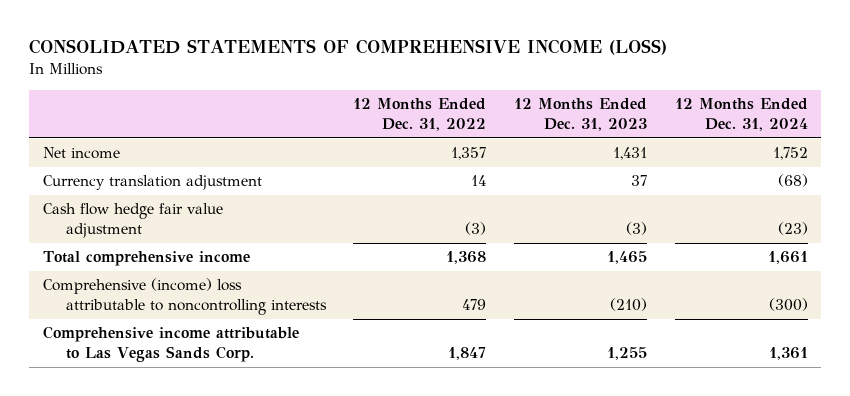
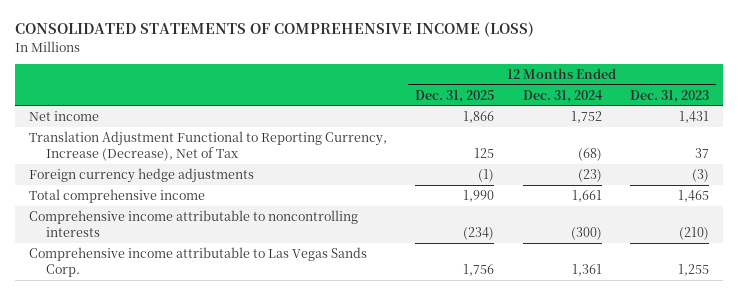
- | 12 Months Ended Dec. 31, 2022 | 12 Months Ended Dec. 31, 2023 | 12 Months Ended Dec. 31, 2024
+ | 12 Months Ended Dec. 31, 2025 | 12 Months Ended Dec. 31, 2024 | 12 Months Ended Dec. 31, 2023
- Currency translation adjustment | 14 | 37 | (68)
- Cash flow hedge fair value adjustment | (3) | (3) | (23)
+ Translation Adjustment Functional to Reporting Currency, Increase (Decrease), Net of Tax | 125 | (68) | 37
+ Foreign currency hedge adjustments | (1) | (23) | (3)
- Comprehensive (income) loss attributable to noncontrolling interests | 479 | (210) | (300)
+ Comprehensive income attributable to noncontrolling interests | (234) | (300) | (210)

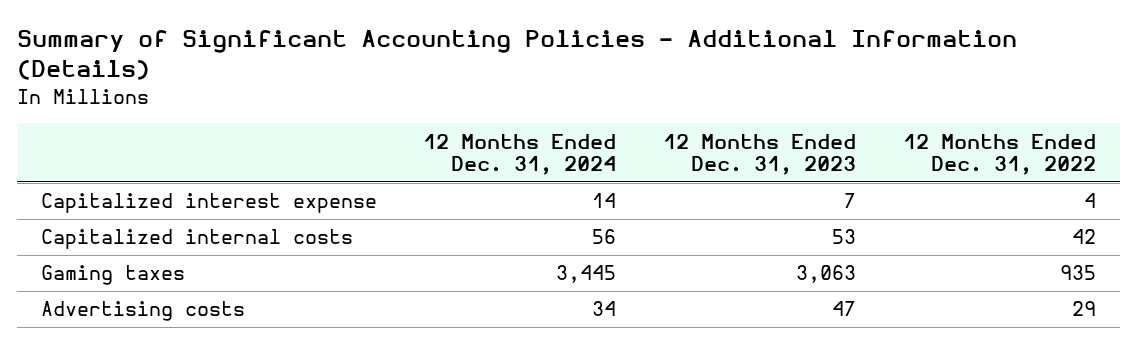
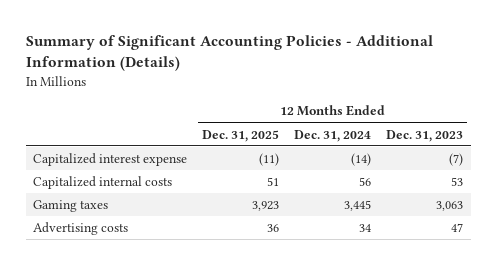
- | 12 Months Ended Dec. 31, 2024 | 12 Months Ended Dec. 31, 2023 | 12 Months Ended Dec. 31, 2022
+ | 12 Months Ended Dec. 31, 2025 | 12 Months Ended Dec. 31, 2024 | 12 Months Ended Dec. 31, 2023
- Capitalized interest expense | 14 | 7 | 4
+ Capitalized interest expense | (11) | (14) | (7)

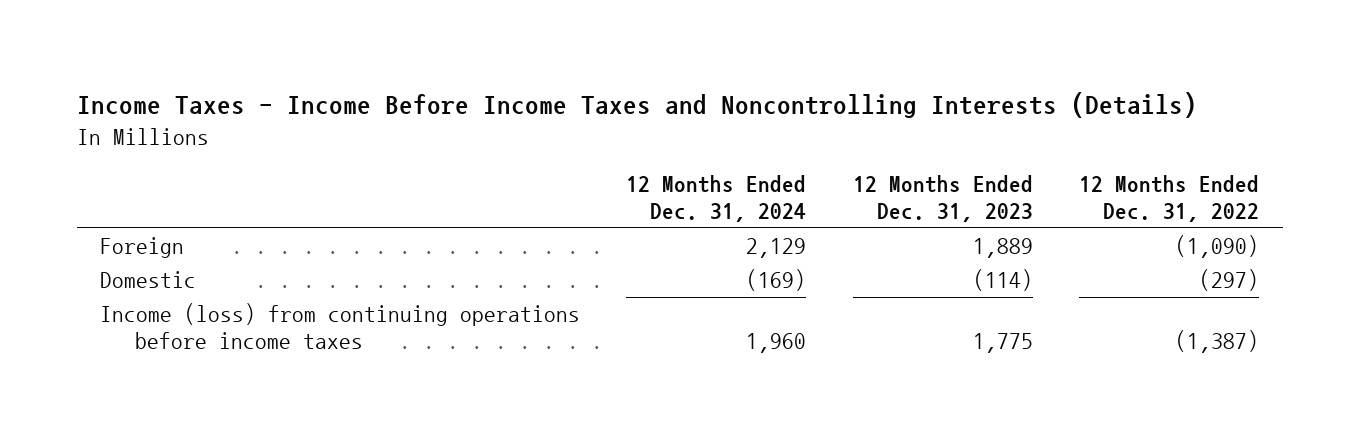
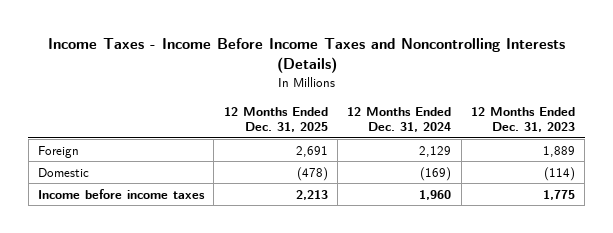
- | 12 Months Ended Dec. 31, 2024 | 12 Months Ended Dec. 31, 2023 | 12 Months Ended Dec. 31, 2022
+ | 12 Months Ended Dec. 31, 2025 | 12 Months Ended Dec. 31, 2024 | 12 Months Ended Dec. 31, 2023
- Income (loss) from continuing operations before income taxes | 1,960 | 1,775 | (1,387)
+ Income before income taxes | 2,213 | 1,960 | 1,775

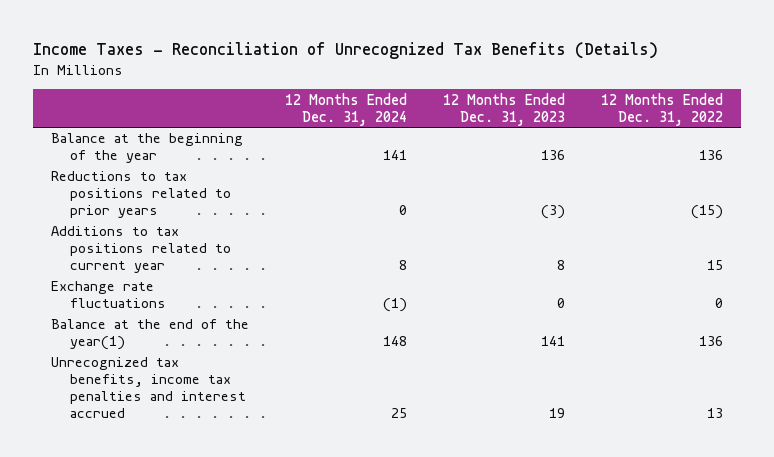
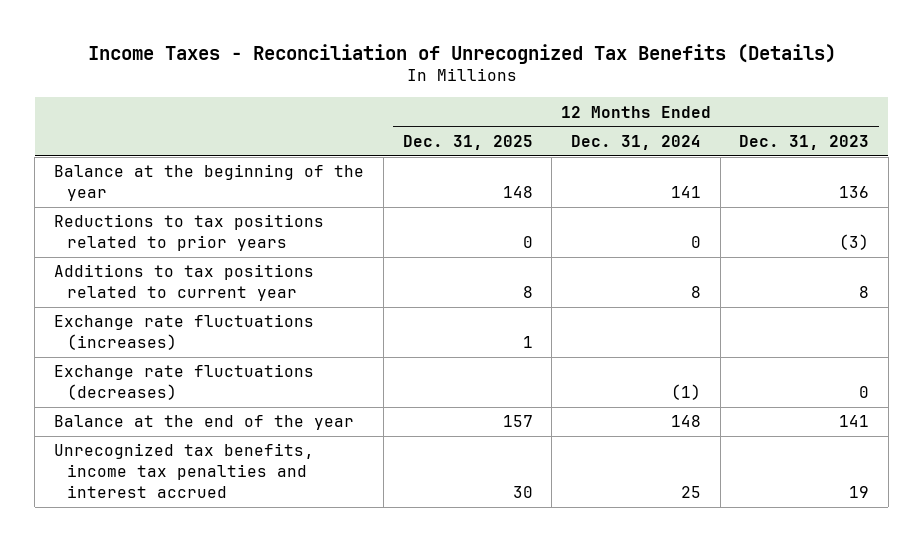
- | 12 Months Ended Dec. 31, 2024 | 12 Months Ended Dec. 31, 2023 | 12 Months Ended Dec. 31, 2022
+ | 12 Months Ended Dec. 31, 2025 | 12 Months Ended Dec. 31, 2024 | 12 Months Ended Dec. 31, 2023
- Exchange rate fluctuations | (1) | 0 | 0
- Balance at the end of the year(1) | 148 | 141 | 136
+ Exchange rate fluctuations (increases) | 1 | |
+ Exchange rate fluctuations (decreases) | | (1) | 0
+ Balance at the end of the year | 157 | 148 | 141

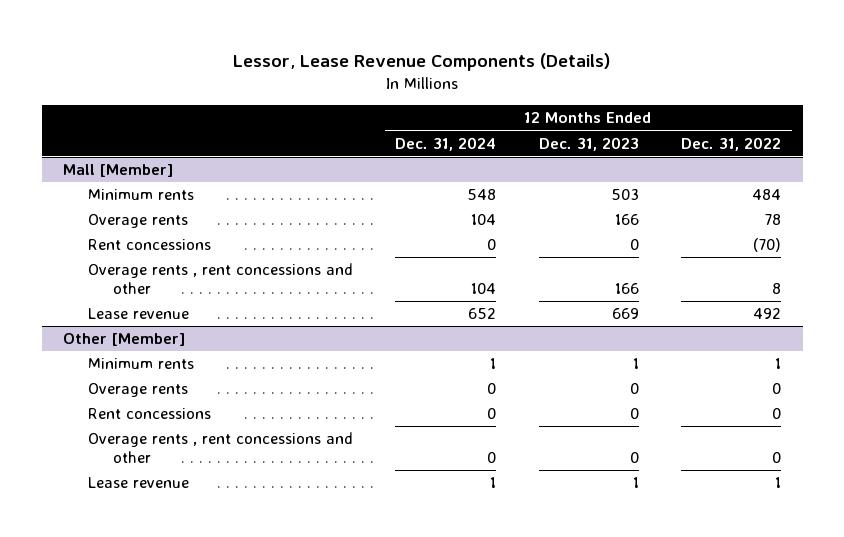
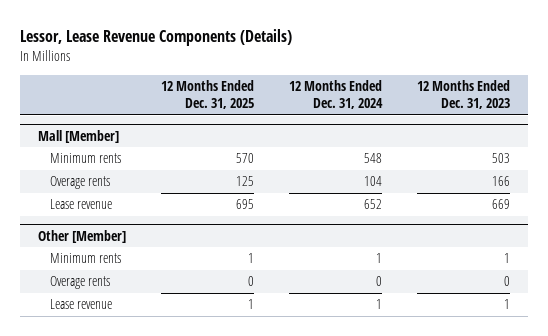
- | 12 Months Ended Dec. 31, 2024 | 12 Months Ended Dec. 31, 2023 | 12 Months Ended Dec. 31, 2022
+ | 12 Months Ended Dec. 31, 2025 | 12 Months Ended Dec. 31, 2024 | 12 Months Ended Dec. 31, 2023
@ Mall [Member]
- Rent concessions | 0 | 0 | (70)
- Overage rents , rent concessions and other | 104 | 166 | 8
@ Other [Member]
- Rent concessions | 0 | 0 | 0
- Overage rents , rent concessions and other | 0 | 0 | 0

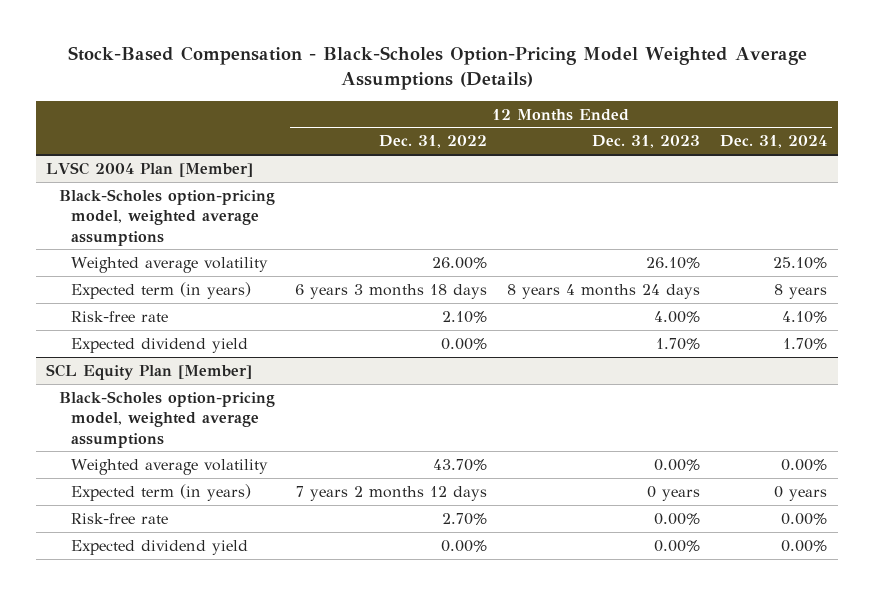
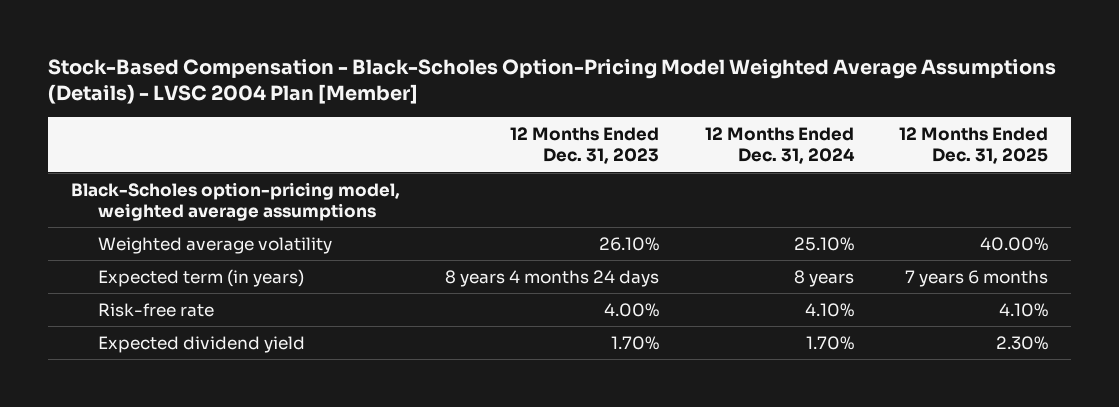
- Stock-Based Compensation - Black-Scholes Option-Pricing Model Weighted Average Assumptions (Details)
+ Stock-Based Compensation - Black-Scholes Option-Pricing Model Weighted Average Assumptions (Details) - LVSC 2004 Plan [Member]
- | 12 Months Ended Dec. 31, 2022 | 12 Months Ended Dec. 31, 2023 | 12 Months Ended Dec. 31, 2024
+ | 12 Months Ended Dec. 31, 2023 | 12 Months Ended Dec. 31, 2024 | 12 Months Ended Dec. 31, 2025
- LVSC 2004 Plan [Member]
- SCL Equity Plan [Member]
- Black-Scholes option-pricing model, weighted average assumptions
- Weighted average volatility | 43.70% | 0.00% | 0.00%
- Expected term (in years) | 7 years 2 months 12 days | 0 years | 0 years
- Risk-free rate | 2.70% | 0.00% | 0.00%
- Expected dividend yield | 0.00% | 0.00% | 0.00%

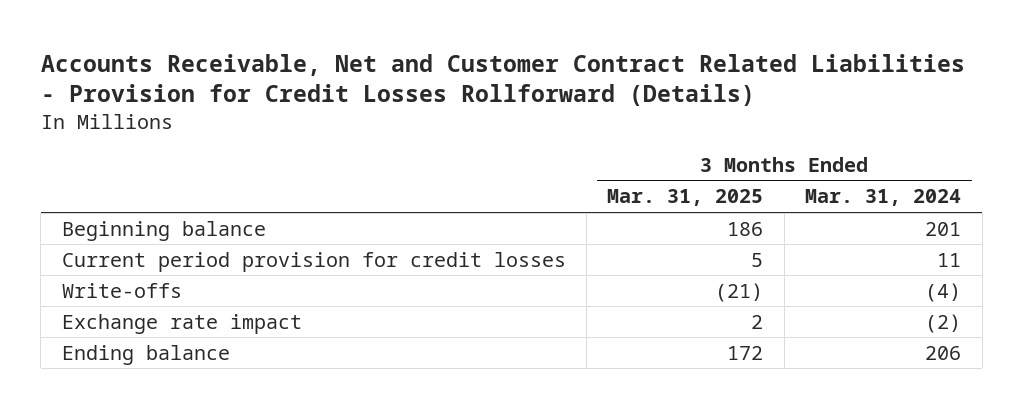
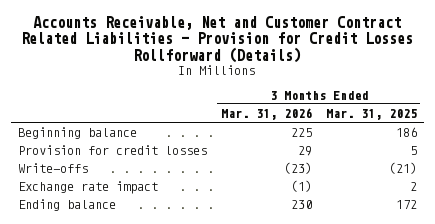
- | 3 Months Ended Mar. 31, 2025 | 3 Months Ended Mar. 31, 2024
+ | 3 Months Ended Mar. 31, 2026 | 3 Months Ended Mar. 31, 2025
- Current period provision for credit losses | 5 | 11
+ Provision for credit losses | 29 | 5

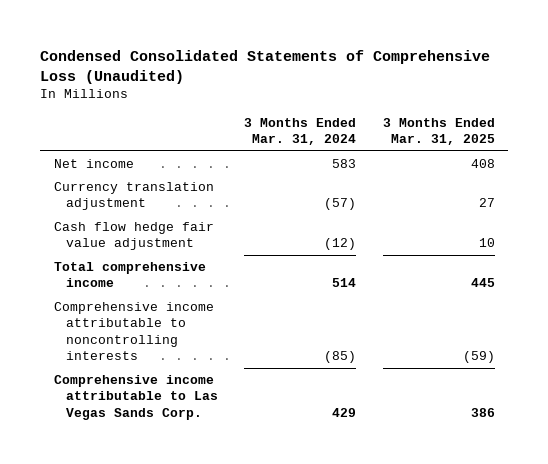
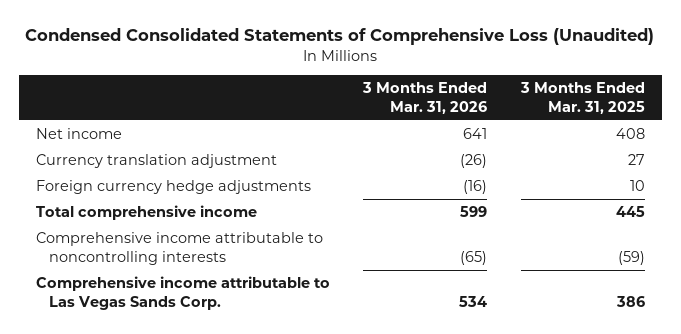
- | 3 Months Ended Mar. 31, 2024 | 3 Months Ended Mar. 31, 2025
+ | 3 Months Ended Mar. 31, 2026 | 3 Months Ended Mar. 31, 2025
- Cash flow hedge fair value adjustment | (12) | 10
+ Foreign currency hedge adjustments | (16) | 10

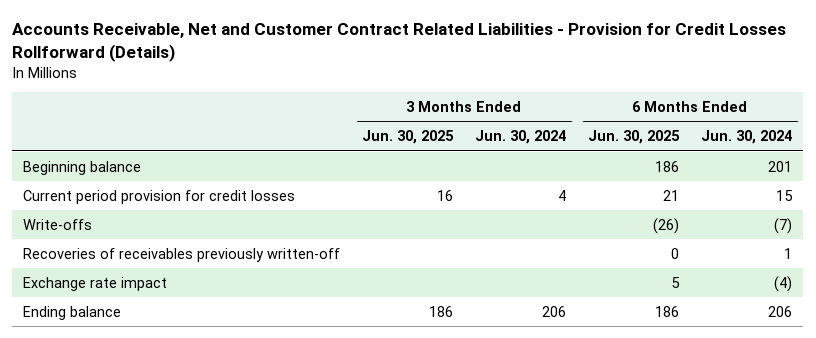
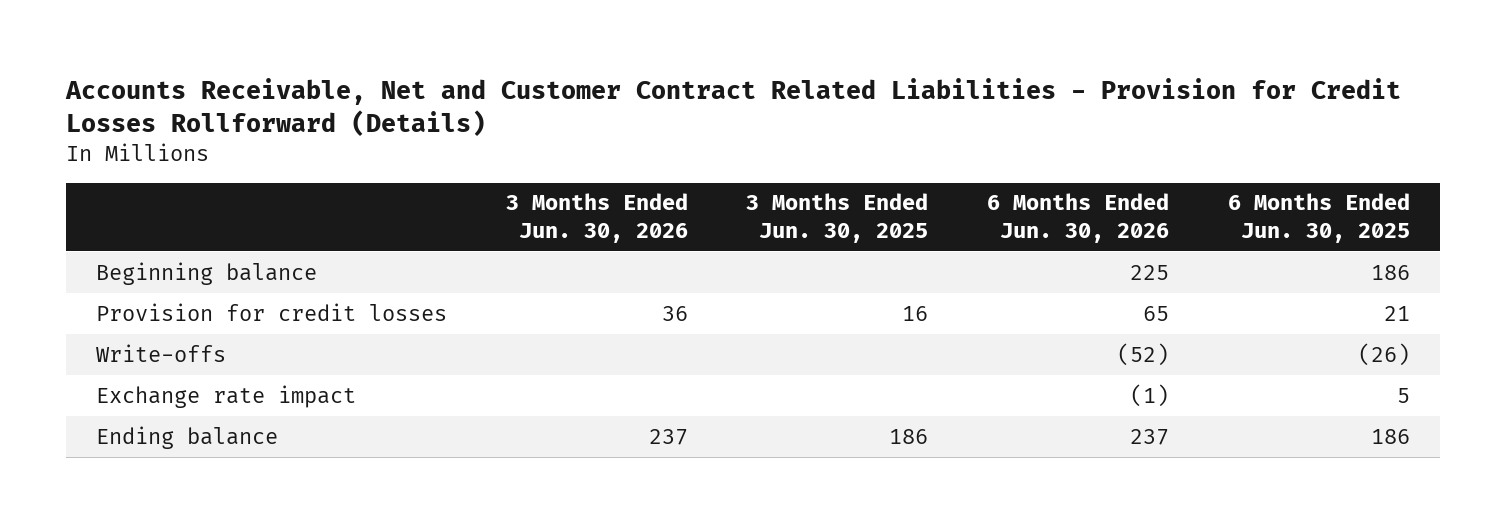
- | 3 Months Ended Jun. 30, 2025 | 3 Months Ended Jun. 30, 2024 | 6 Months Ended Jun. 30, 2025 | 6 Months Ended Jun. 30, 2024
+ | 3 Months Ended Jun. 30, 2026 | 3 Months Ended Jun. 30, 2025 | 6 Months Ended Jun. 30, 2026 | 6 Months Ended Jun. 30, 2025
- Current period provision for credit losses | 16 | 4 | 21 | 15
+ Provision for credit losses | 36 | 16 | 65 | 21
- Recoveries of receivables previously written-off | | | 0 | 1

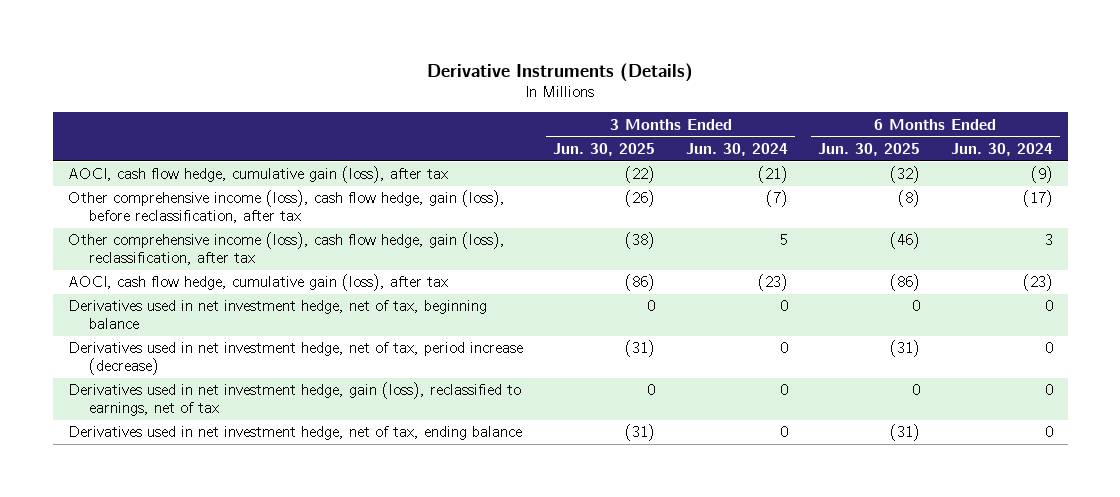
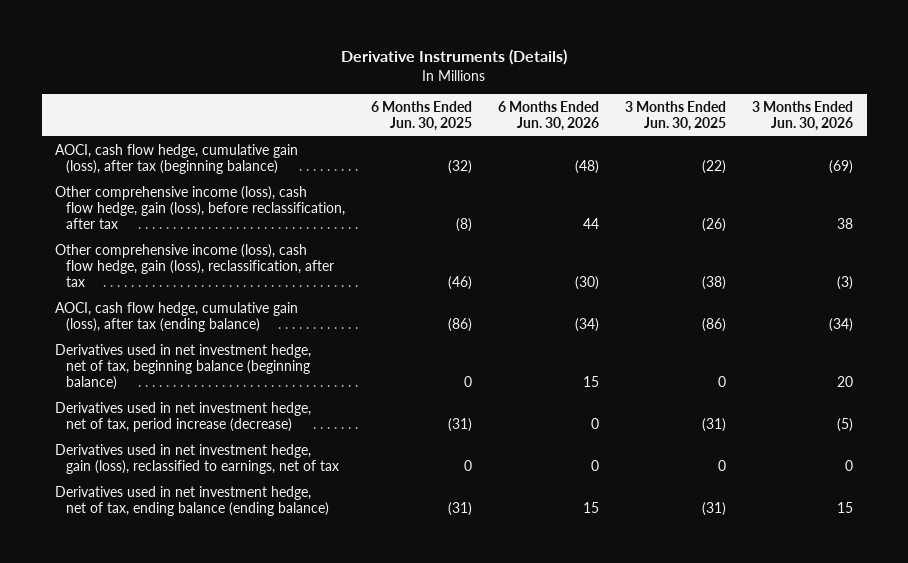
- | 3 Months Ended Jun. 30, 2025 | 3 Months Ended Jun. 30, 2024 | 6 Months Ended Jun. 30, 2025 | 6 Months Ended Jun. 30, 2024
+ | 6 Months Ended Jun. 30, 2025 | 6 Months Ended Jun. 30, 2026 | 3 Months Ended Jun. 30, 2025 | 3 Months Ended Jun. 30, 2026
- AOCI, cash flow hedge, cumulative gain (loss), after tax | (22) | (21) | (32) | (9)
+ AOCI, cash flow hedge, cumulative gain (loss), after tax (beginning balance) | (32) | (48) | (22) | (69)
- AOCI, cash flow hedge, cumulative gain (loss), after tax | (86) | (23) | (86) | (23)
- Derivatives used in net investment hedge, net of tax, beginning balance | 0 | 0 | 0 | 0
+ AOCI, cash flow hedge, cumulative gain (loss), after tax (ending balance) | (86) | (34) | (86) | (34)
+ Derivatives used in net investment hedge, net of tax, beginning balance (beginning balance) | 0 | 15 | 0 | 20
- Derivatives used in net investment hedge, net of tax, ending balance | (31) | 0 | (31) | 0
+ Derivatives used in net investment hedge, net of tax, ending balance (ending balance) | (31) | 15 | (31) | 15

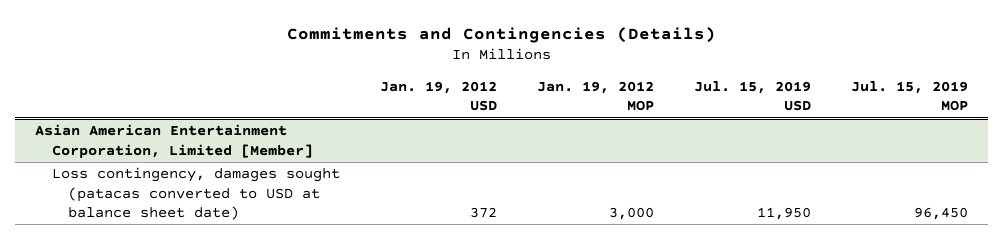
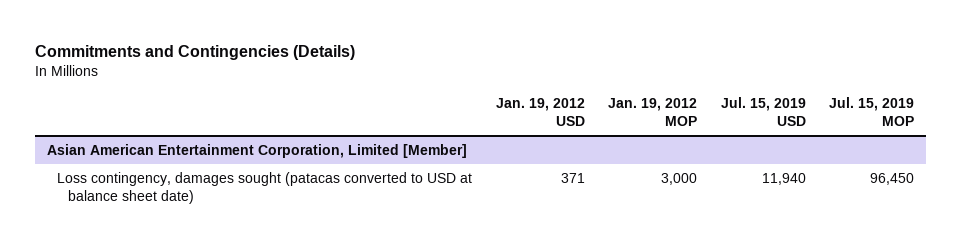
@ Asian American Entertainment Corporation, Limited [Member]
- Loss contingency, damages sought (patacas converted to USD at balance sheet date) | 372 | 3,000 | 11,950 | 96,450
+ Loss contingency, damages sought (patacas converted to USD at balance sheet date) | 371 | 3,000 | 11,940 | 96,450

